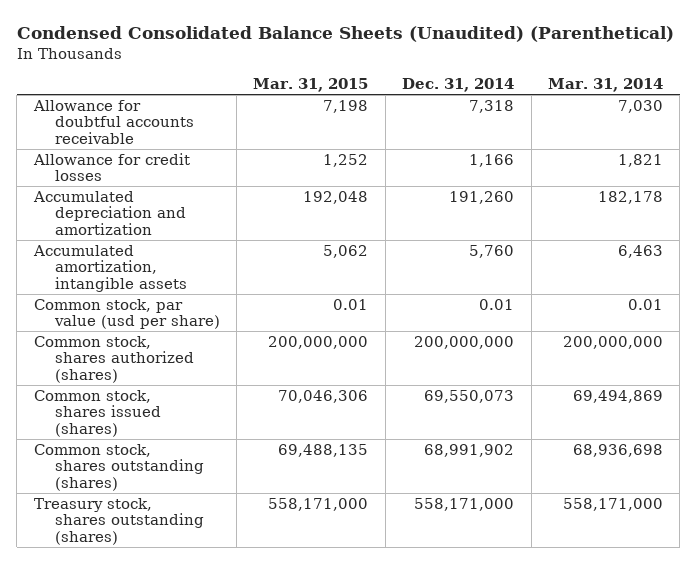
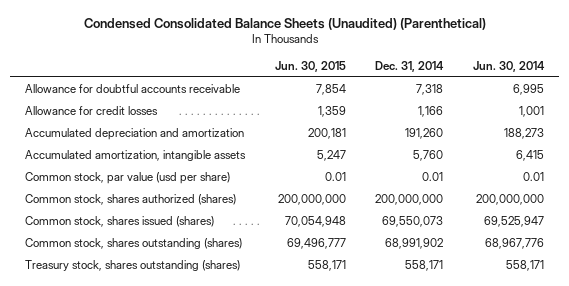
- | Mar. 31, 2015 | Dec. 31, 2014 | Mar. 31, 2014
+ | Jun. 30, 2015 | Dec. 31, 2014 | Jun. 30, 2014
- Treasury stock, shares outstanding (shares) | 558,171,000 | 558,171,000 | 558,171,000
+ Treasury stock, shares outstanding (shares) | 558,171 | 558,171 | 558,171

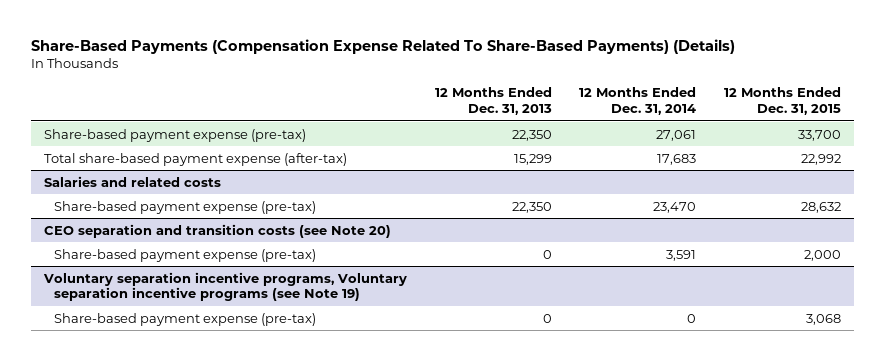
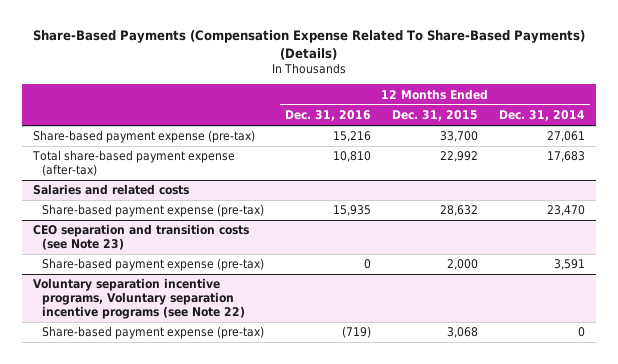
- | 12 Months Ended Dec. 31, 2013 | 12 Months Ended Dec. 31, 2014 | 12 Months Ended Dec. 31, 2015
+ | 12 Months Ended Dec. 31, 2016 | 12 Months Ended Dec. 31, 2015 | 12 Months Ended Dec. 31, 2014
- CEO separation and transition costs (see Note 20)
+ CEO separation and transition costs (see Note 23)
- Voluntary separation incentive programs, Voluntary separation incentive programs (see Note 19)
+ Voluntary separation incentive programs, Voluntary separation incentive programs (see Note 22)

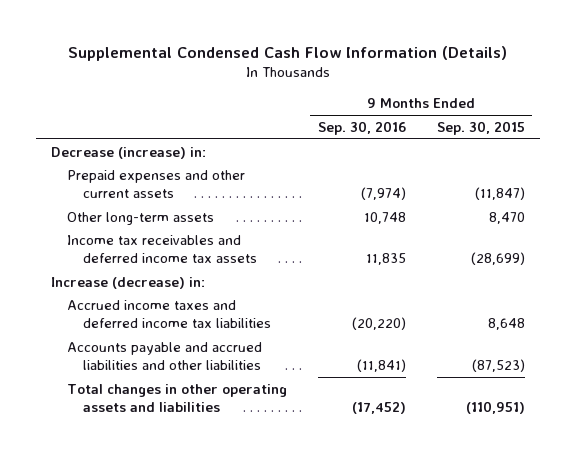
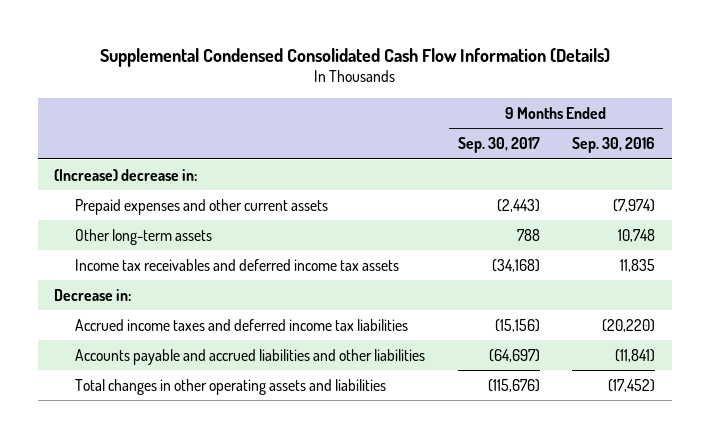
- Supplemental Condensed Cash Flow Information (Details)
+ Supplemental Condensed Consolidated Cash Flow Information (Details)
- | 9 Months Ended Sep. 30, 2016 | 9 Months Ended Sep. 30, 2015
+ | 9 Months Ended Sep. 30, 2017 | 9 Months Ended Sep. 30, 2016
- Decrease (increase) in:
+ (Increase) decrease in:
- Increase (decrease) in:
+ Decrease in:

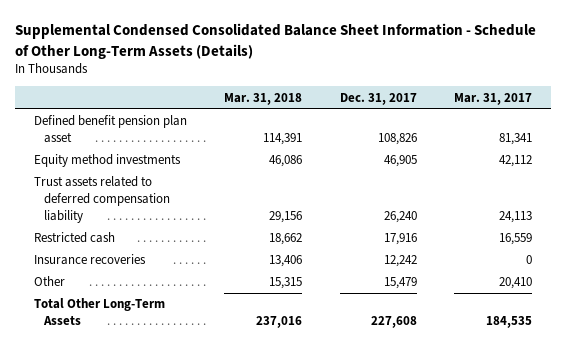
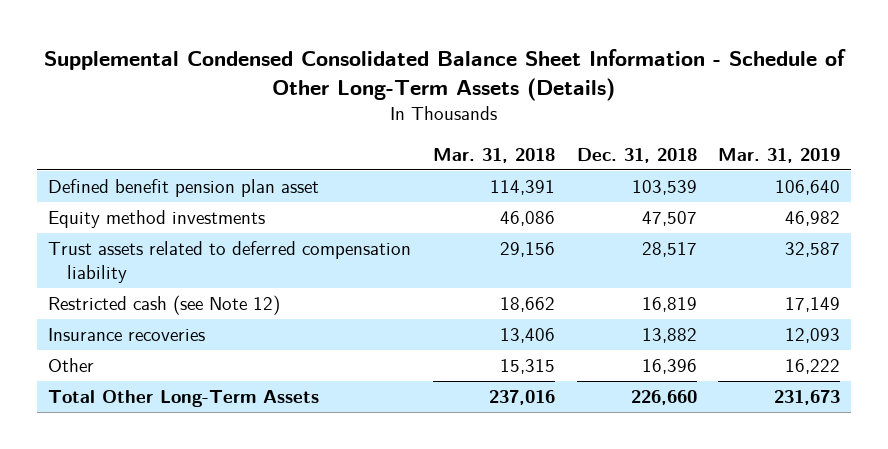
- | Mar. 31, 2018 | Dec. 31, 2017 | Mar. 31, 2017
+ | Mar. 31, 2018 | Dec. 31, 2018 | Mar. 31, 2019
- Restricted cash | 18,662 | 17,916 | 16,559
+ Restricted cash (see Note 12) | 18,662 | 16,819 | 17,149

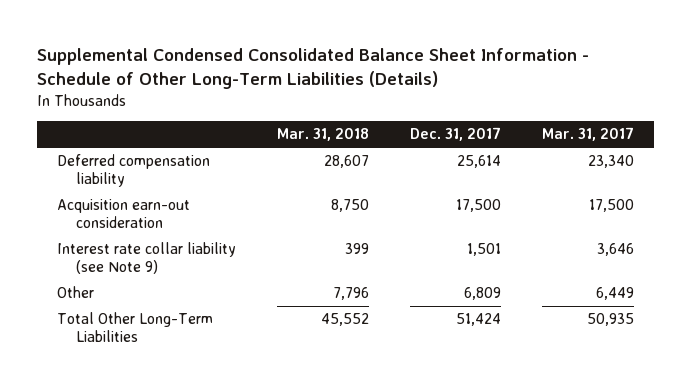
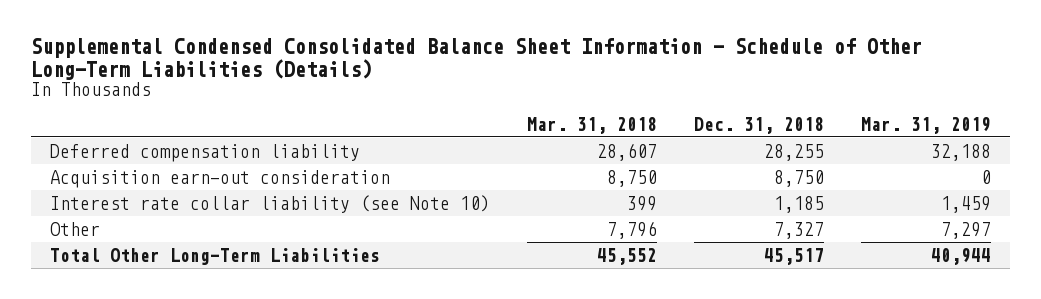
- | Mar. 31, 2018 | Dec. 31, 2017 | Mar. 31, 2017
+ | Mar. 31, 2018 | Dec. 31, 2018 | Mar. 31, 2019
- Interest rate collar liability (see Note 9) | 399 | 1,501 | 3,646
+ Interest rate collar liability (see Note 10) | 399 | 1,185 | 1,459

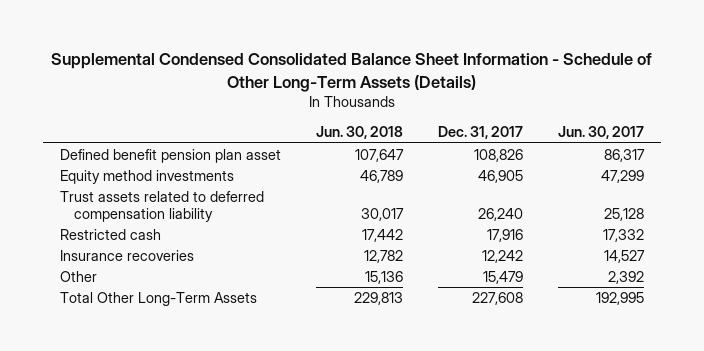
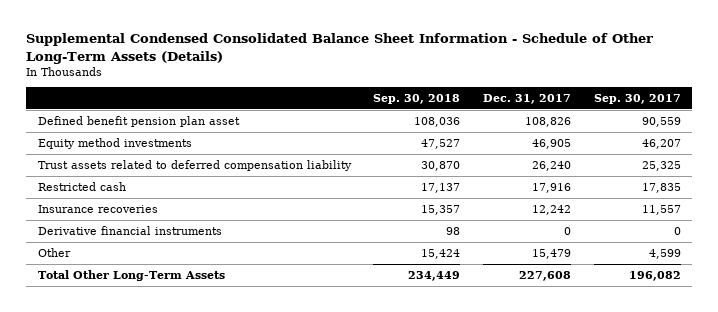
- | Jun. 30, 2018 | Dec. 31, 2017 | Jun. 30, 2017
+ | Sep. 30, 2018 | Dec. 31, 2017 | Sep. 30, 2017
+ Derivative financial instruments | 98 | 0 | 0

